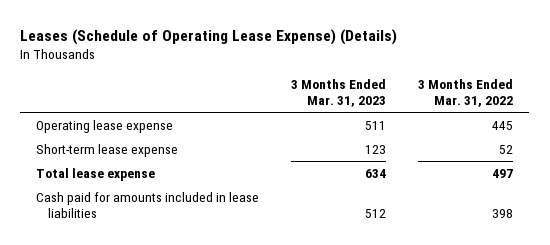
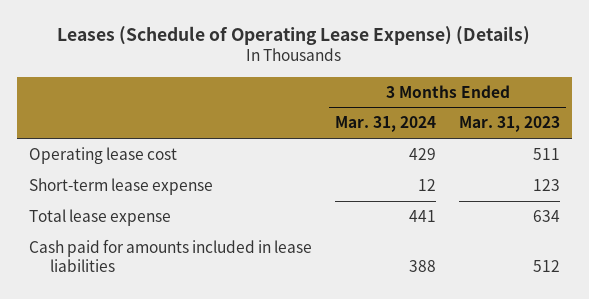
- | 3 Months Ended Mar. 31, 2023 | 3 Months Ended Mar. 31, 2022
+ | 3 Months Ended Mar. 31, 2024 | 3 Months Ended Mar. 31, 2023
- Operating lease expense | 511 | 445
+ Operating lease cost | 429 | 511

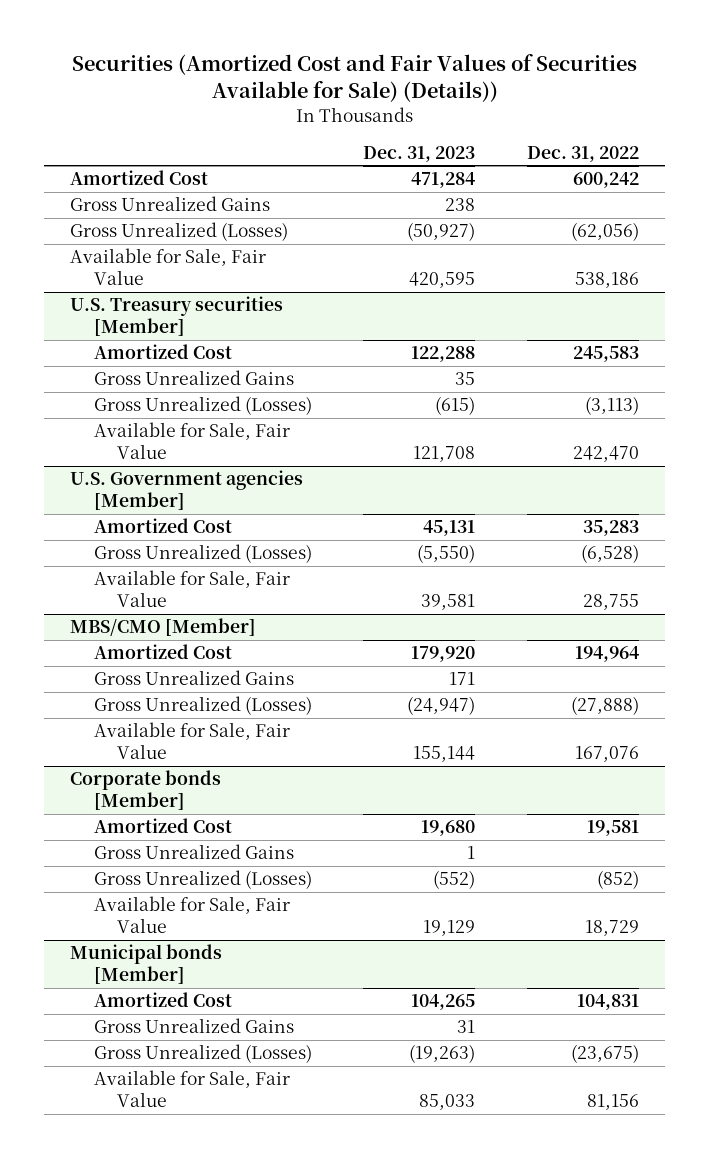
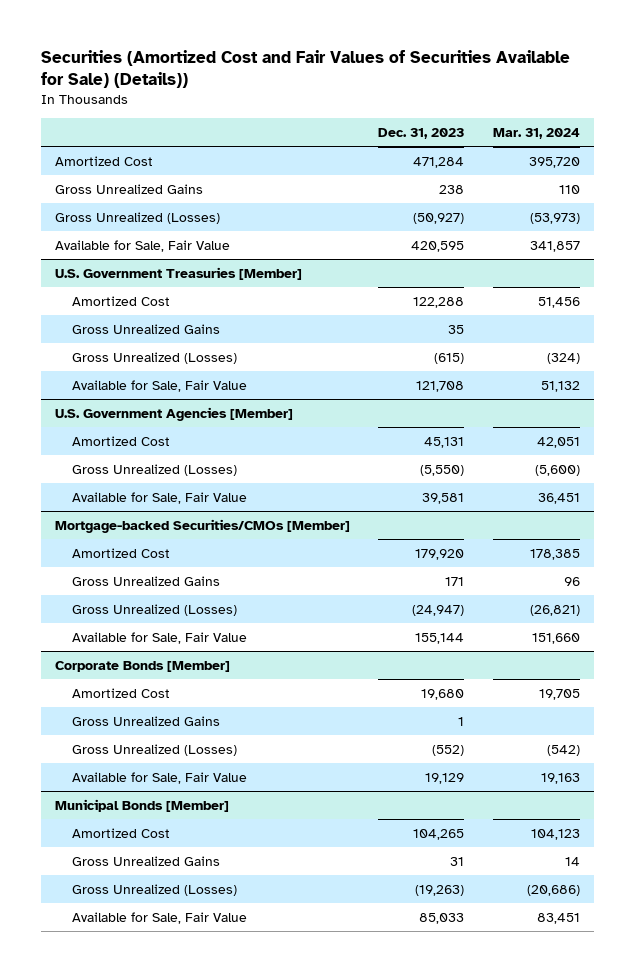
- | Dec. 31, 2023 | Dec. 31, 2022
+ | Dec. 31, 2023 | Mar. 31, 2024
- U.S. Treasury securities [Member]
+ U.S. Government Treasuries [Member]
- U.S. Government agencies [Member]
+ U.S. Government Agencies [Member]
- MBS/CMO [Member]
+ Mortgage-backed Securities/CMOs [Member]
- Corporate bonds [Member]
+ Corporate Bonds [Member]
- Municipal bonds [Member]
+ Municipal Bonds [Member]

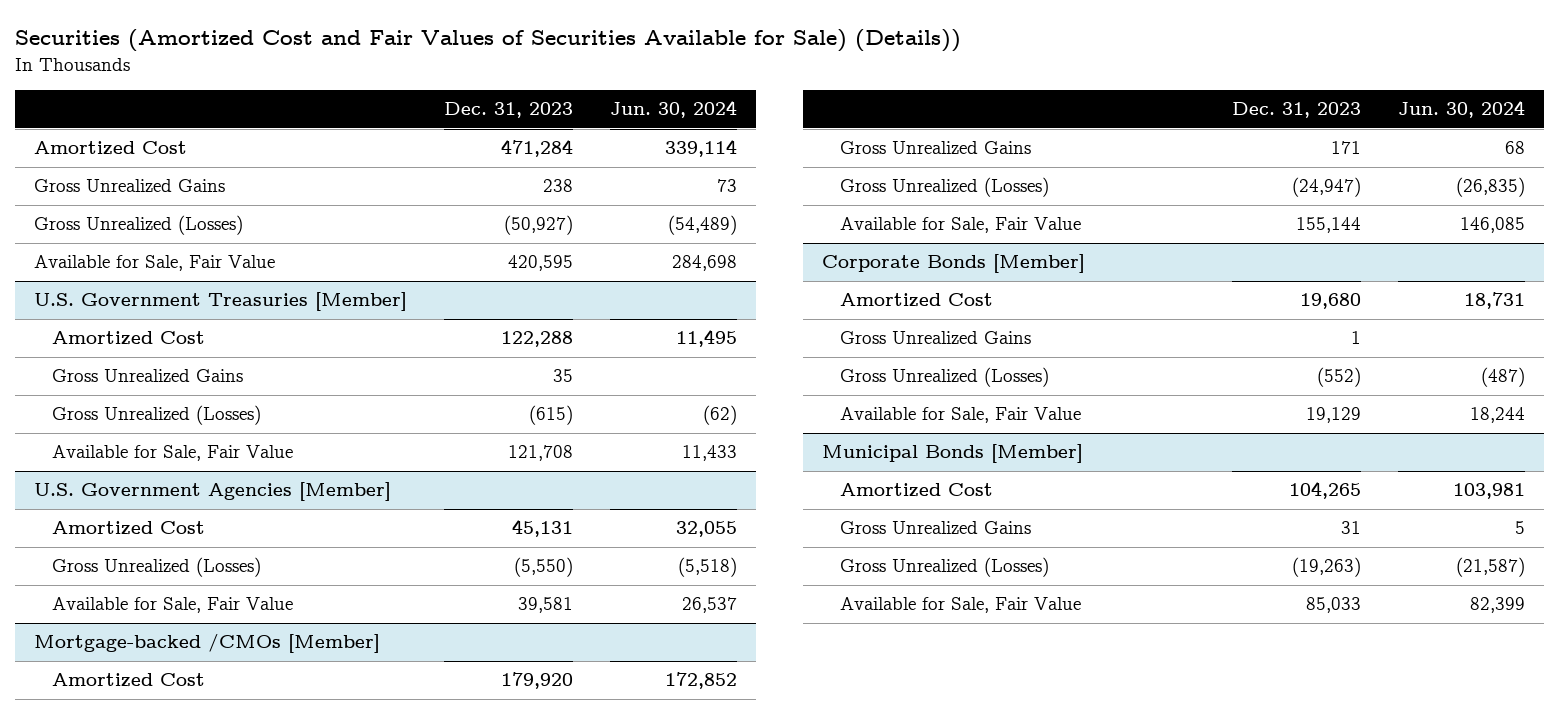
- | Dec. 31, 2023 | Mar. 31, 2024
+ | Dec. 31, 2023 | Jun. 30, 2024
- Mortgage-backed Securities/CMOs [Member]
+ Mortgage-backed /CMOs [Member]

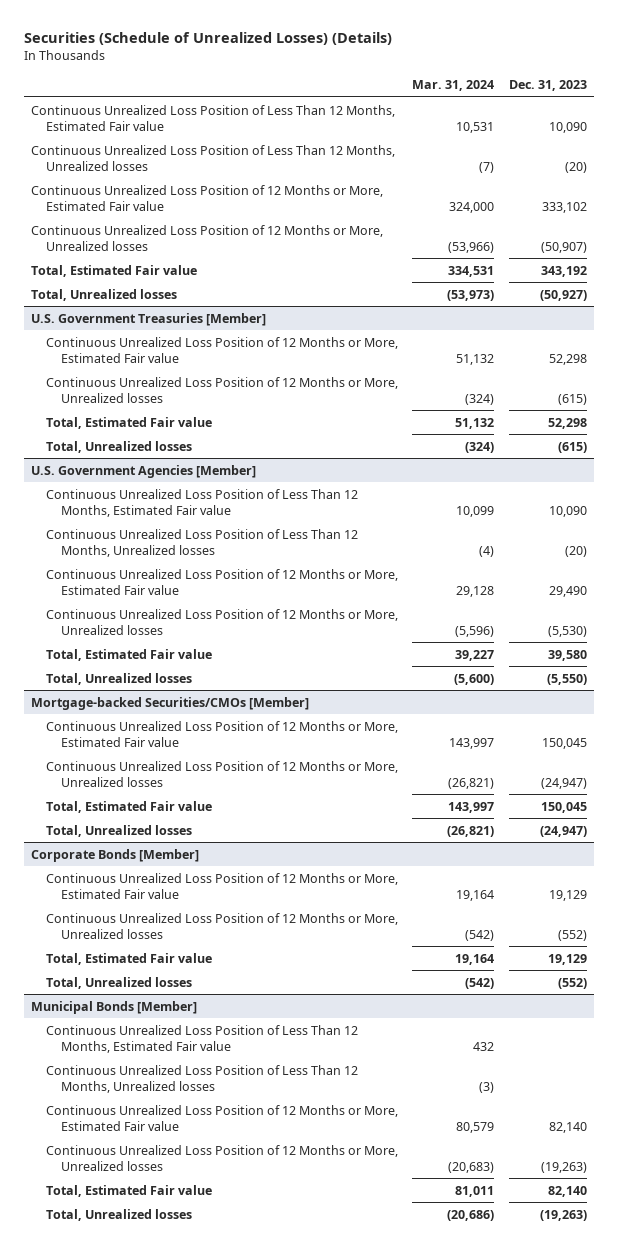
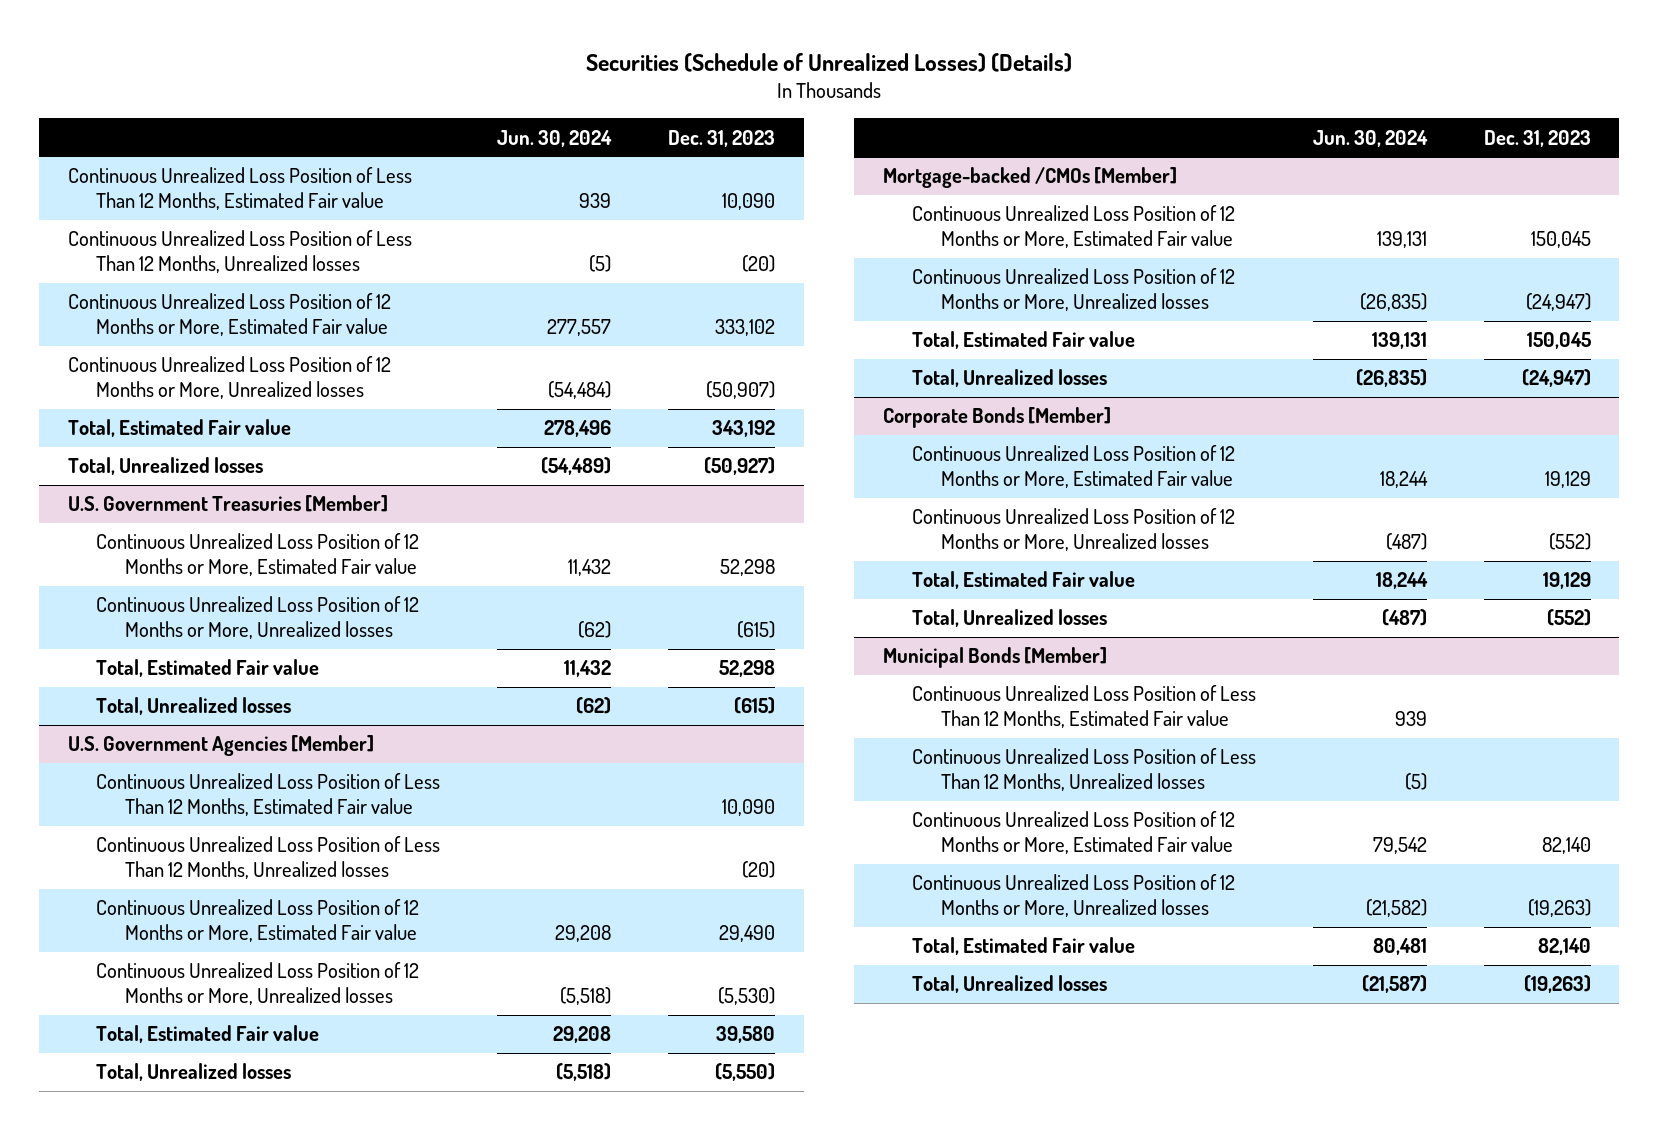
- | Mar. 31, 2024 | Dec. 31, 2023
+ | Jun. 30, 2024 | Dec. 31, 2023
- Mortgage-backed Securities/CMOs [Member]
+ Mortgage-backed /CMOs [Member]

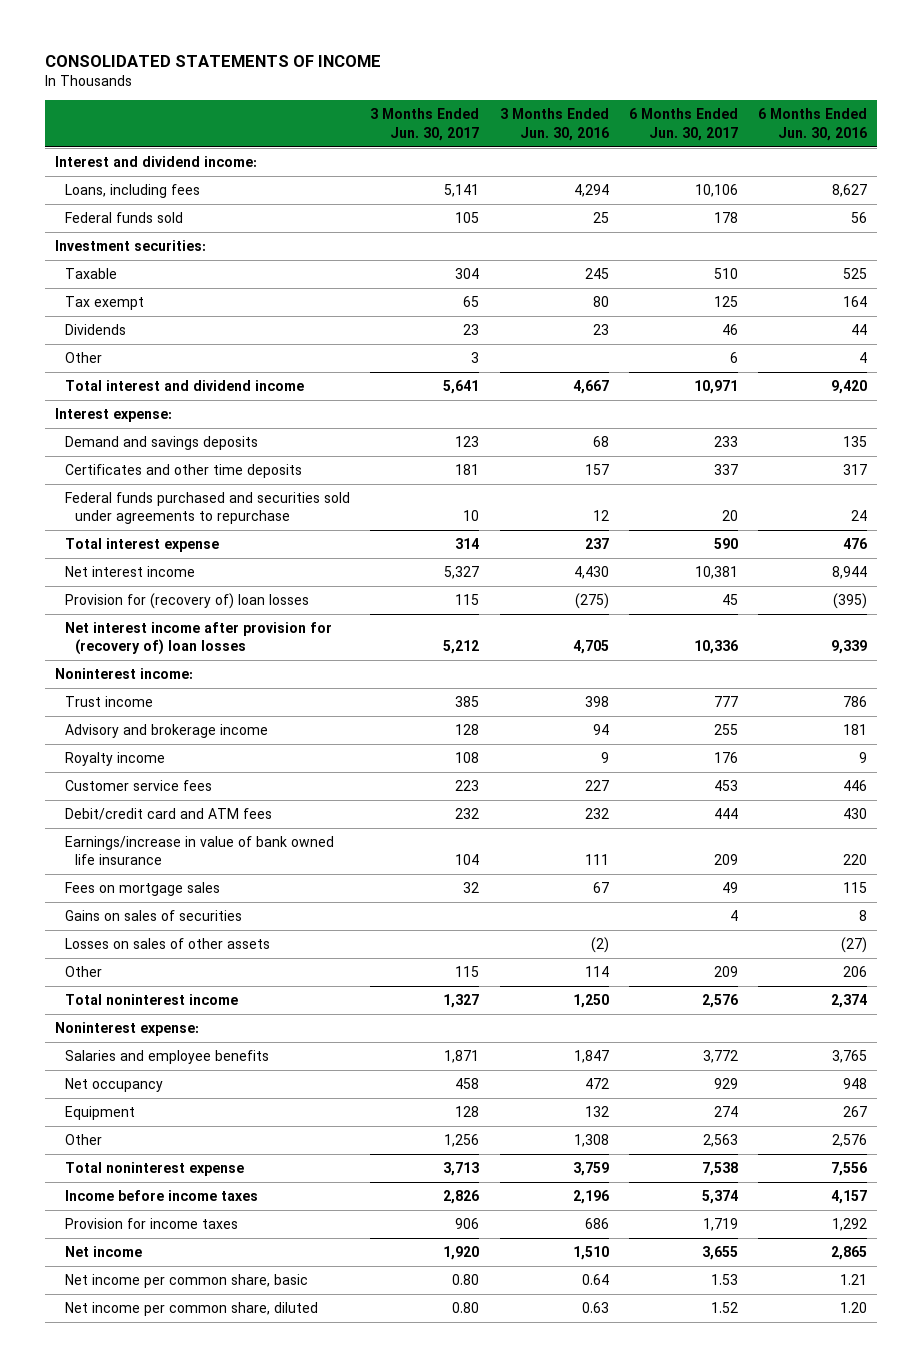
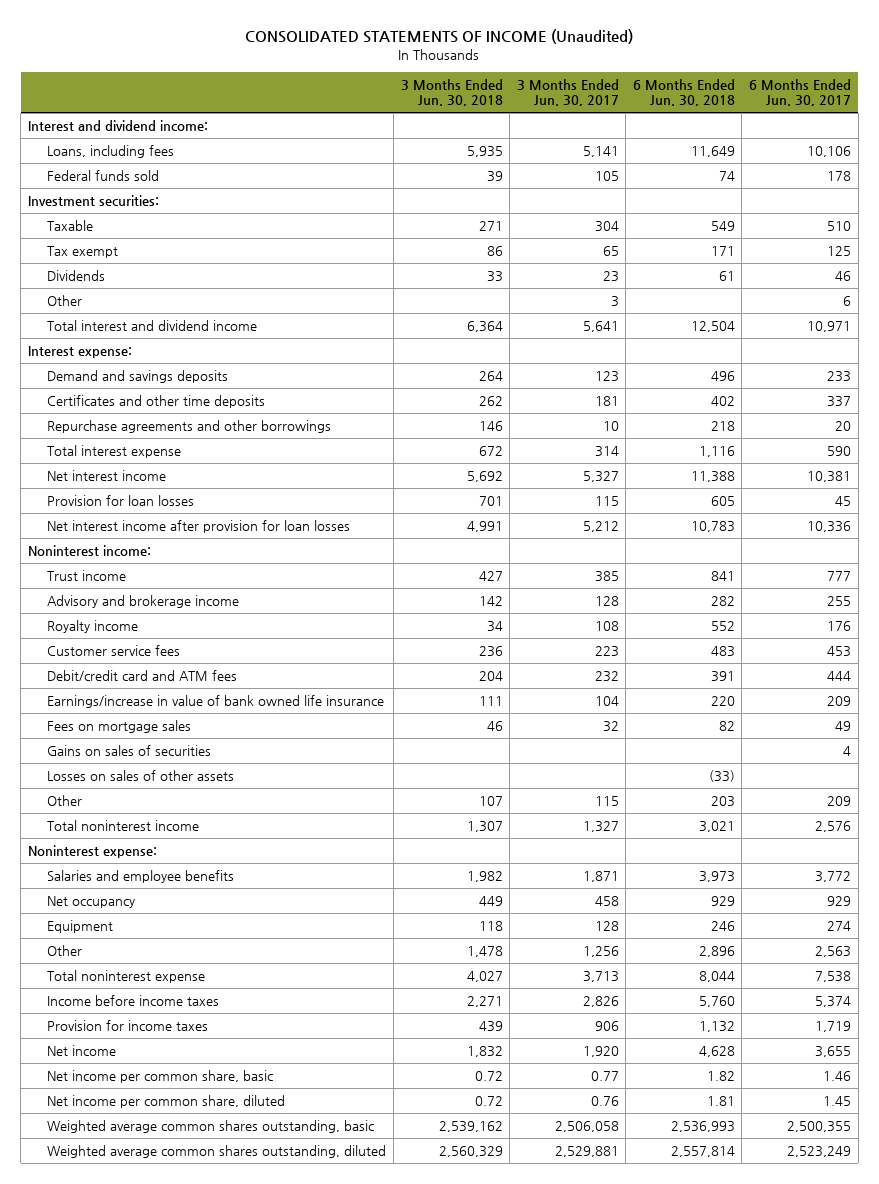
- CONSOLIDATED STATEMENTS OF INCOME
+ CONSOLIDATED STATEMENTS OF INCOME (Unaudited)
- | 3 Months Ended Jun. 30, 2017 | 3 Months Ended Jun. 30, 2016 | 6 Months Ended Jun. 30, 2017 | 6 Months Ended Jun. 30, 2016
+ | 3 Months Ended Jun. 30, 2018 | 3 Months Ended Jun. 30, 2017 | 6 Months Ended Jun. 30, 2018 | 6 Months Ended Jun. 30, 2017
- Federal funds purchased and securities sold under agreements to repurchase | 10 | 12 | 20 | 24
+ Repurchase agreements and other borrowings | 146 | 10 | 218 | 20
- Provision for (recovery of) loan losses | 115 | (275) | 45 | (395)
- Net interest income after provision for (recovery of) loan losses | 5,212 | 4,705 | 10,336 | 9,339
+ Provision for loan losses | 701 | 115 | 605 | 45
+ Net interest income after provision for loan losses | 4,991 | 5,212 | 10,783 | 10,336
- Net income per common share, basic | 0.80 | 0.64 | 1.53 | 1.21
- Net income per common share, diluted | 0.80 | 0.63 | 1.52 | 1.20
+ Net income per common share, basic | 0.72 | 0.77 | 1.82 | 1.46
+ Net income per common share, diluted | 0.72 | 0.76 | 1.81 | 1.45
+ Weighted average common shares outstanding, basic | 2,539,162 | 2,506,058 | 2,536,993 | 2,500,355
+ Weighted average common shares outstanding, diluted | 2,560,329 | 2,529,881 | 2,557,814 | 2,523,249

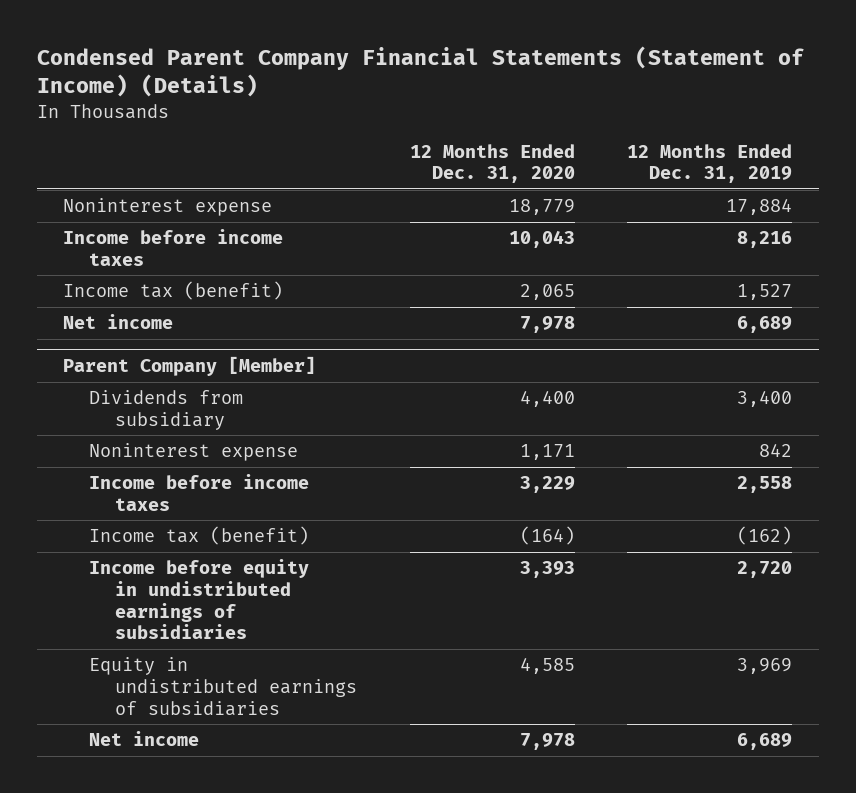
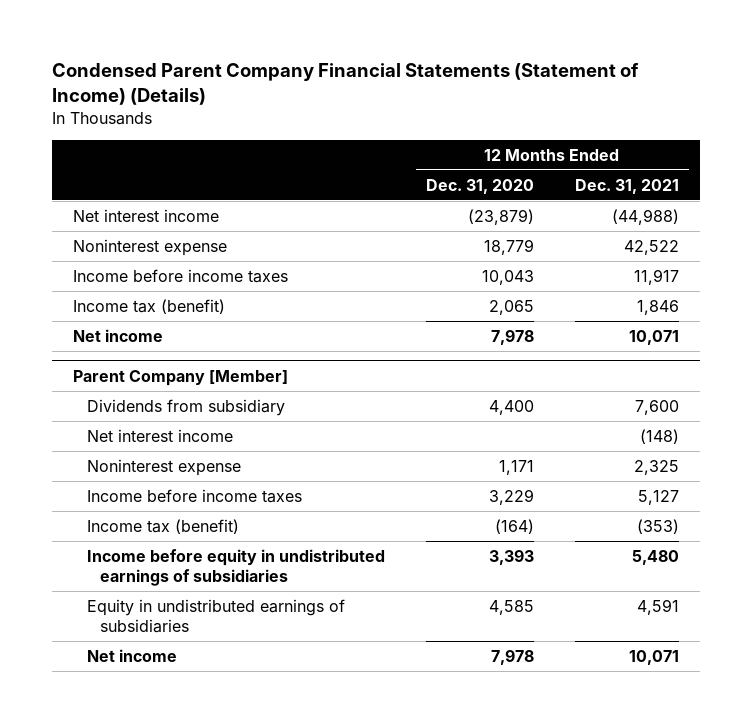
- | 12 Months Ended Dec. 31, 2020 | 12 Months Ended Dec. 31, 2019
+ | 12 Months Ended Dec. 31, 2020 | 12 Months Ended Dec. 31, 2021
+ Net interest income | (23,879) | (44,988)
@ Parent Company [Member]
+ Net interest income | | (148)

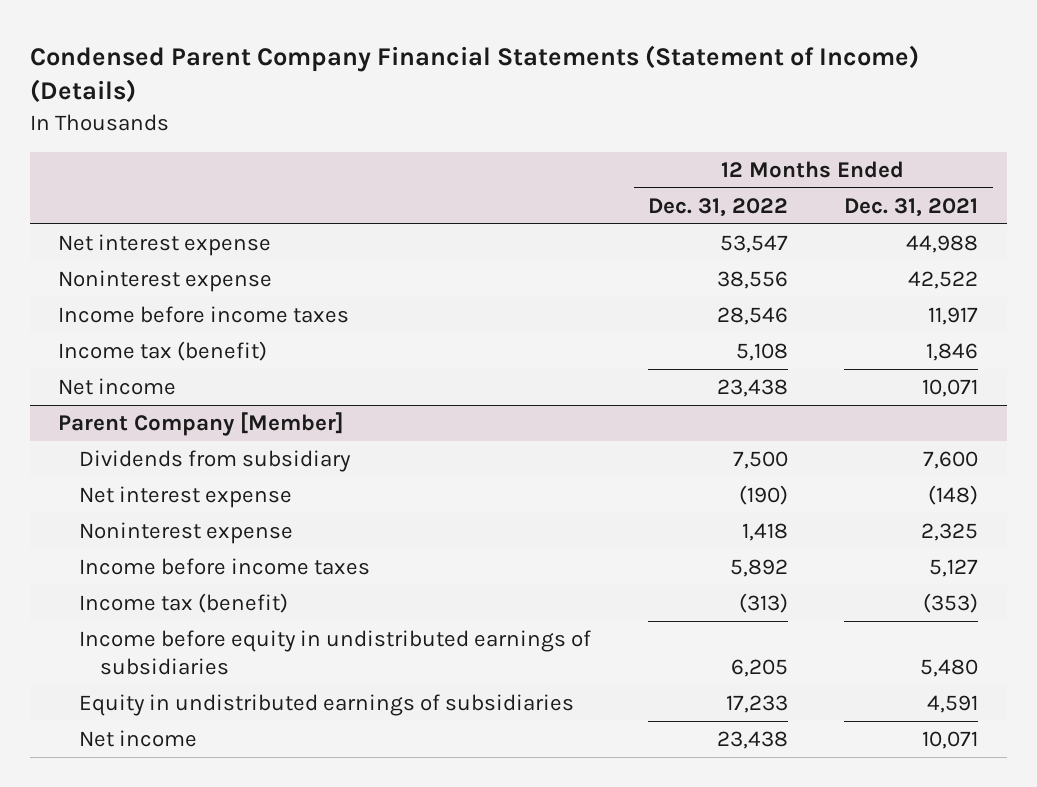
- | 12 Months Ended Dec. 31, 2020 | 12 Months Ended Dec. 31, 2021
+ | 12 Months Ended Dec. 31, 2022 | 12 Months Ended Dec. 31, 2021
- Net interest income | (23,879) | (44,988)
+ Net interest expense | 53,547 | 44,988
@ Parent Company [Member]
- Net interest income | | (148)
+ Net interest expense | (190) | (148)

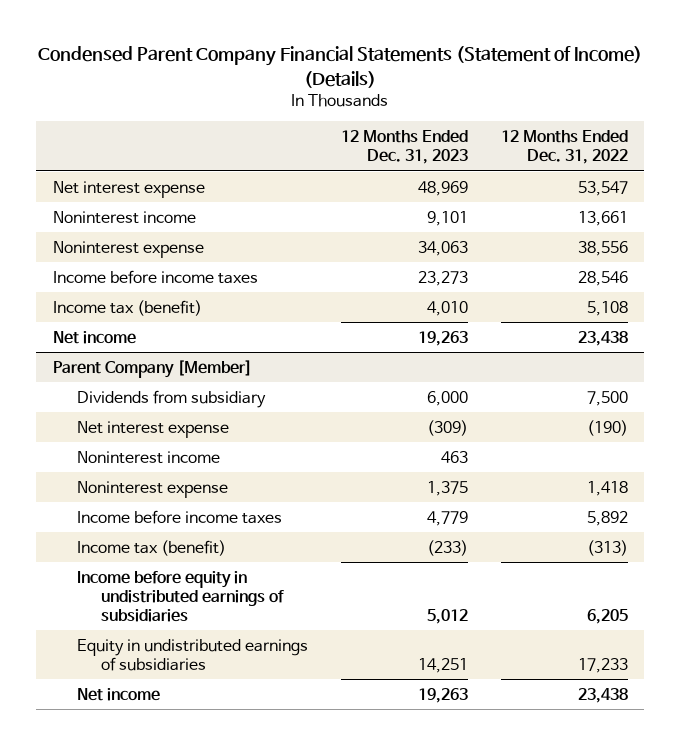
- | 12 Months Ended Dec. 31, 2022 | 12 Months Ended Dec. 31, 2021
+ | 12 Months Ended Dec. 31, 2023 | 12 Months Ended Dec. 31, 2022
+ Noninterest income | 9,101 | 13,661
@ Parent Company [Member]
+ Noninterest income | 463 |

